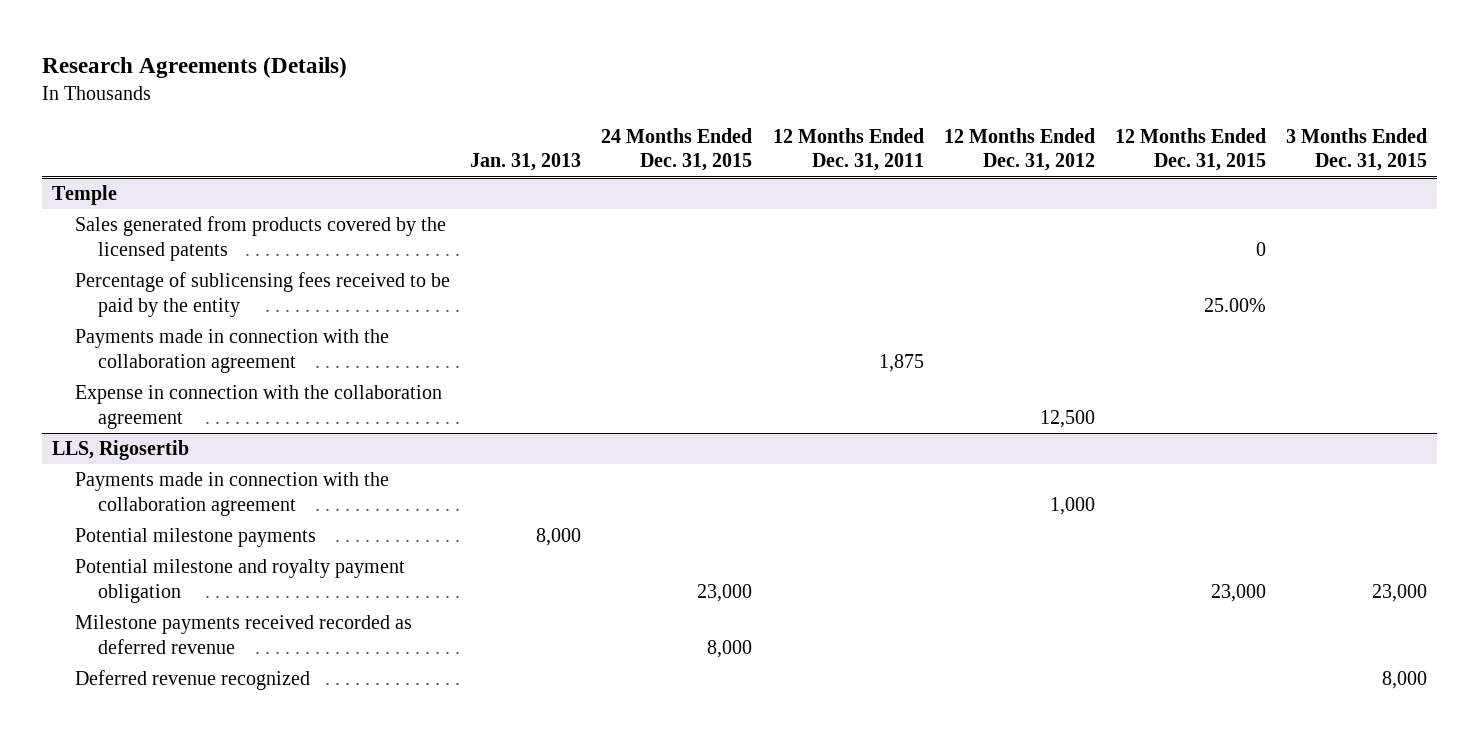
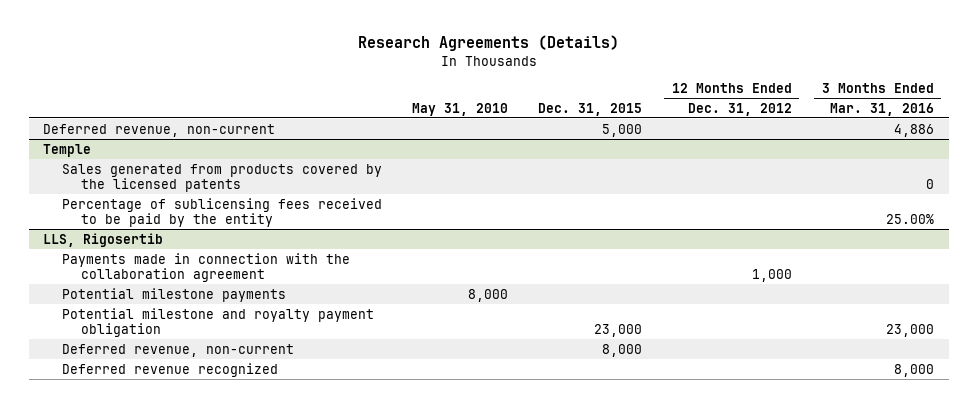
- | Jan. 31, 2013 | 24 Months Ended Dec. 31, 2015 | 12 Months Ended Dec. 31, 2011 | 12 Months Ended Dec. 31, 2012 | 12 Months Ended Dec. 31, 2015 | 3 Months Ended Dec. 31, 2015
+ | May 31, 2010 | Dec. 31, 2015 | 12 Months Ended Dec. 31, 2012 | 3 Months Ended Mar. 31, 2016
+ Deferred revenue, non-current | | 5,000 | | 4,886
@ Temple
- Payments made in connection with the collaboration agreement | | | 1,875 | | |
- Expense in connection with the collaboration agreement | | | | 12,500 | |
@ LLS, Rigosertib
- Milestone payments received recorded as deferred revenue | | 8,000 | | | |
+ Deferred revenue, non-current | | 8,000 | |

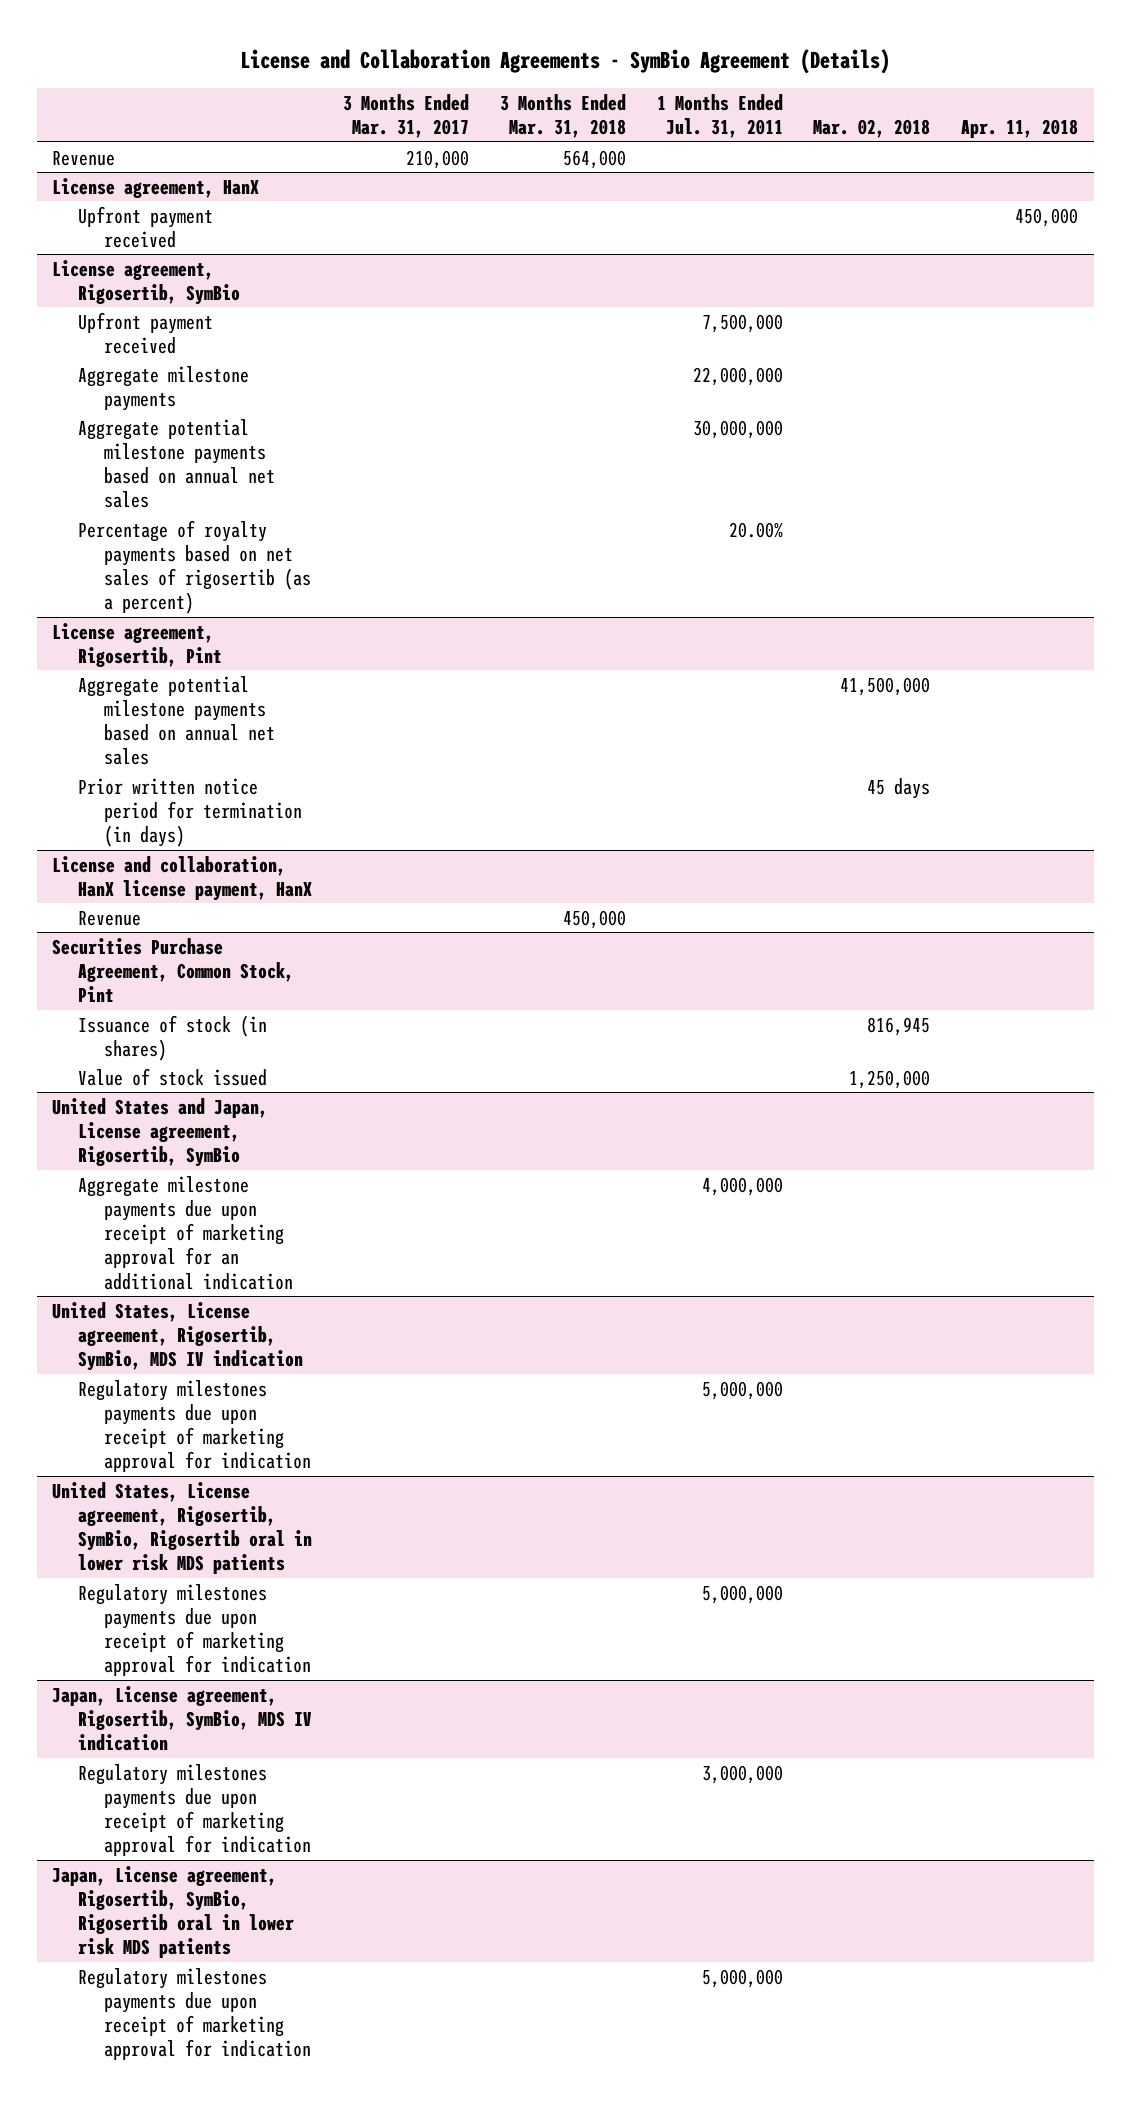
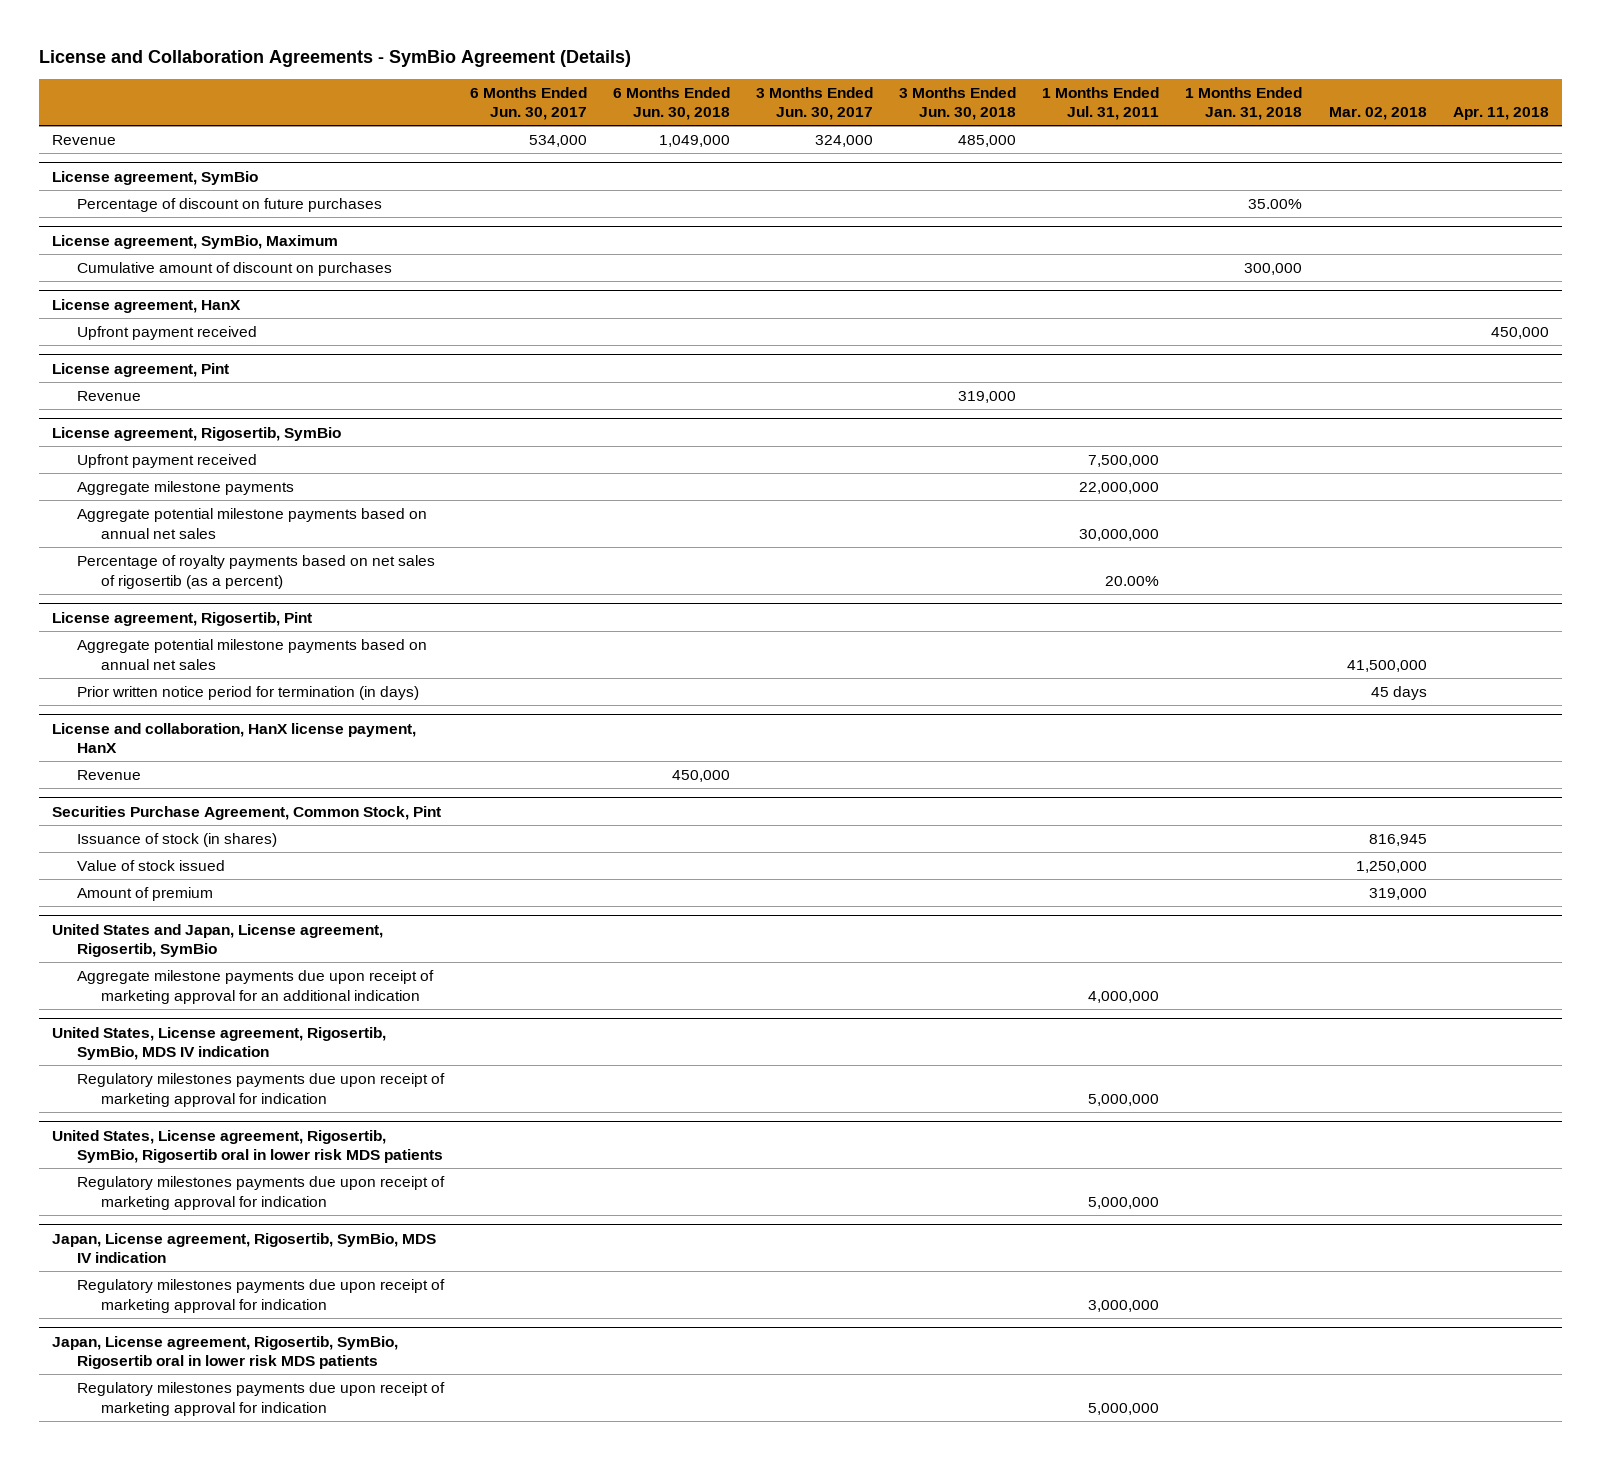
- | 3 Months Ended Mar. 31, 2017 | 3 Months Ended Mar. 31, 2018 | 1 Months Ended Jul. 31, 2011 | Mar. 02, 2018 | Apr. 11, 2018
+ | 6 Months Ended Jun. 30, 2017 | 6 Months Ended Jun. 30, 2018 | 3 Months Ended Jun. 30, 2017 | 3 Months Ended Jun. 30, 2018 | 1 Months Ended Jul. 31, 2011 | 1 Months Ended Jan. 31, 2018 | Mar. 02, 2018 | Apr. 11, 2018
+ License agreement, SymBio
+ Percentage of discount on future purchases | | | | | | 35.00% | |
+ License agreement, SymBio, Maximum
+ Cumulative amount of discount on purchases | | | | | | 300,000 | |
+ License agreement, Pint
+ Revenue | | | | 319,000 | | | |
@ Securities Purchase Agreement, Common Stock, Pint
+ Amount of premium | | | | | | | 319,000 |

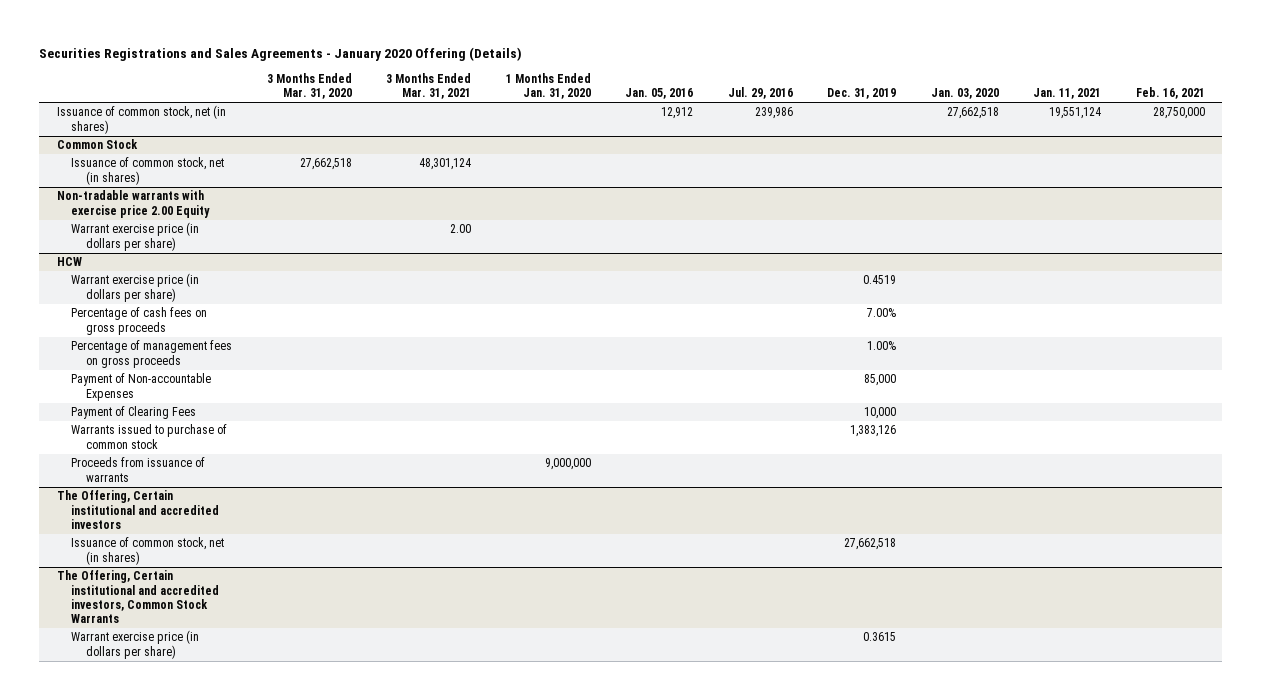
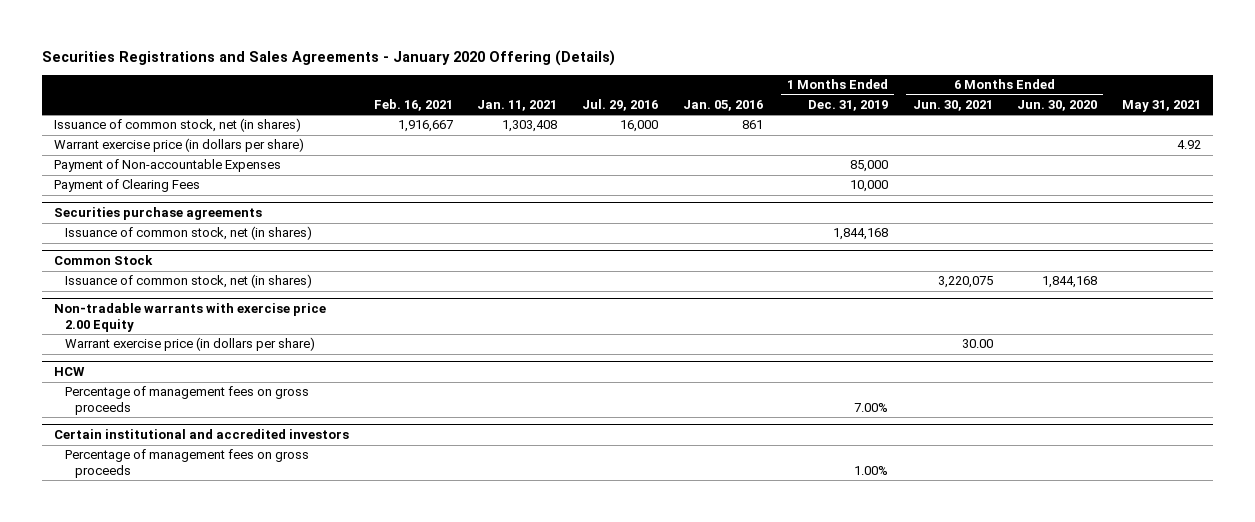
- | 3 Months Ended Mar. 31, 2020 | 3 Months Ended Mar. 31, 2021 | 1 Months Ended Jan. 31, 2020 | Jan. 05, 2016 | Jul. 29, 2016 | Dec. 31, 2019 | Jan. 03, 2020 | Jan. 11, 2021 | Feb. 16, 2021
+ | Feb. 16, 2021 | Jan. 11, 2021 | Jul. 29, 2016 | Jan. 05, 2016 | 1 Months Ended Dec. 31, 2019 | 6 Months Ended Jun. 30, 2021 | 6 Months Ended Jun. 30, 2020 | May 31, 2021
- Issuance of common stock, net (in shares) | | | | 12,912 | 239,986 | | 27,662,518 | 19,551,124 | 28,750,000
+ Issuance of common stock, net (in shares) | 1,916,667 | 1,303,408 | 16,000 | 861 | | | |
+ Warrant exercise price (in dollars per share) | | | | | | | | 4.92
+ Payment of Non-accountable Expenses | | | | | 85,000 | | |
+ Payment of Clearing Fees | | | | | 10,000 | | |
+ Securities purchase agreements
+ Issuance of common stock, net (in shares) | | | | | 1,844,168 | | |
@ HCW
- Warrant exercise price (in dollars per share) | | | | | | 0.4519 | | |
- Percentage of cash fees on gross proceeds | | | | | | 7.00% | | |
- Payment of Non-accountable Expenses | | | | | | 85,000 | | |
- Payment of Clearing Fees | | | | | | 10,000 | | |
- Warrants issued to purchase of common stock | | | | | | 1,383,126 | | |
- Proceeds from issuance of warrants | | | 9,000,000 | | | | | |
- The Offering, Certain institutional and accredited investors
- Issuance of common stock, net (in shares) | | | | | | 27,662,518 | | |
- The Offering, Certain institutional and accredited investors, Common Stock Warrants
- Warrant exercise price (in dollars per share) | | | | | | 0.3615 | | |
+ Certain institutional and accredited investors
+ Percentage of management fees on gross proceeds | | | | | 1.00% | | |

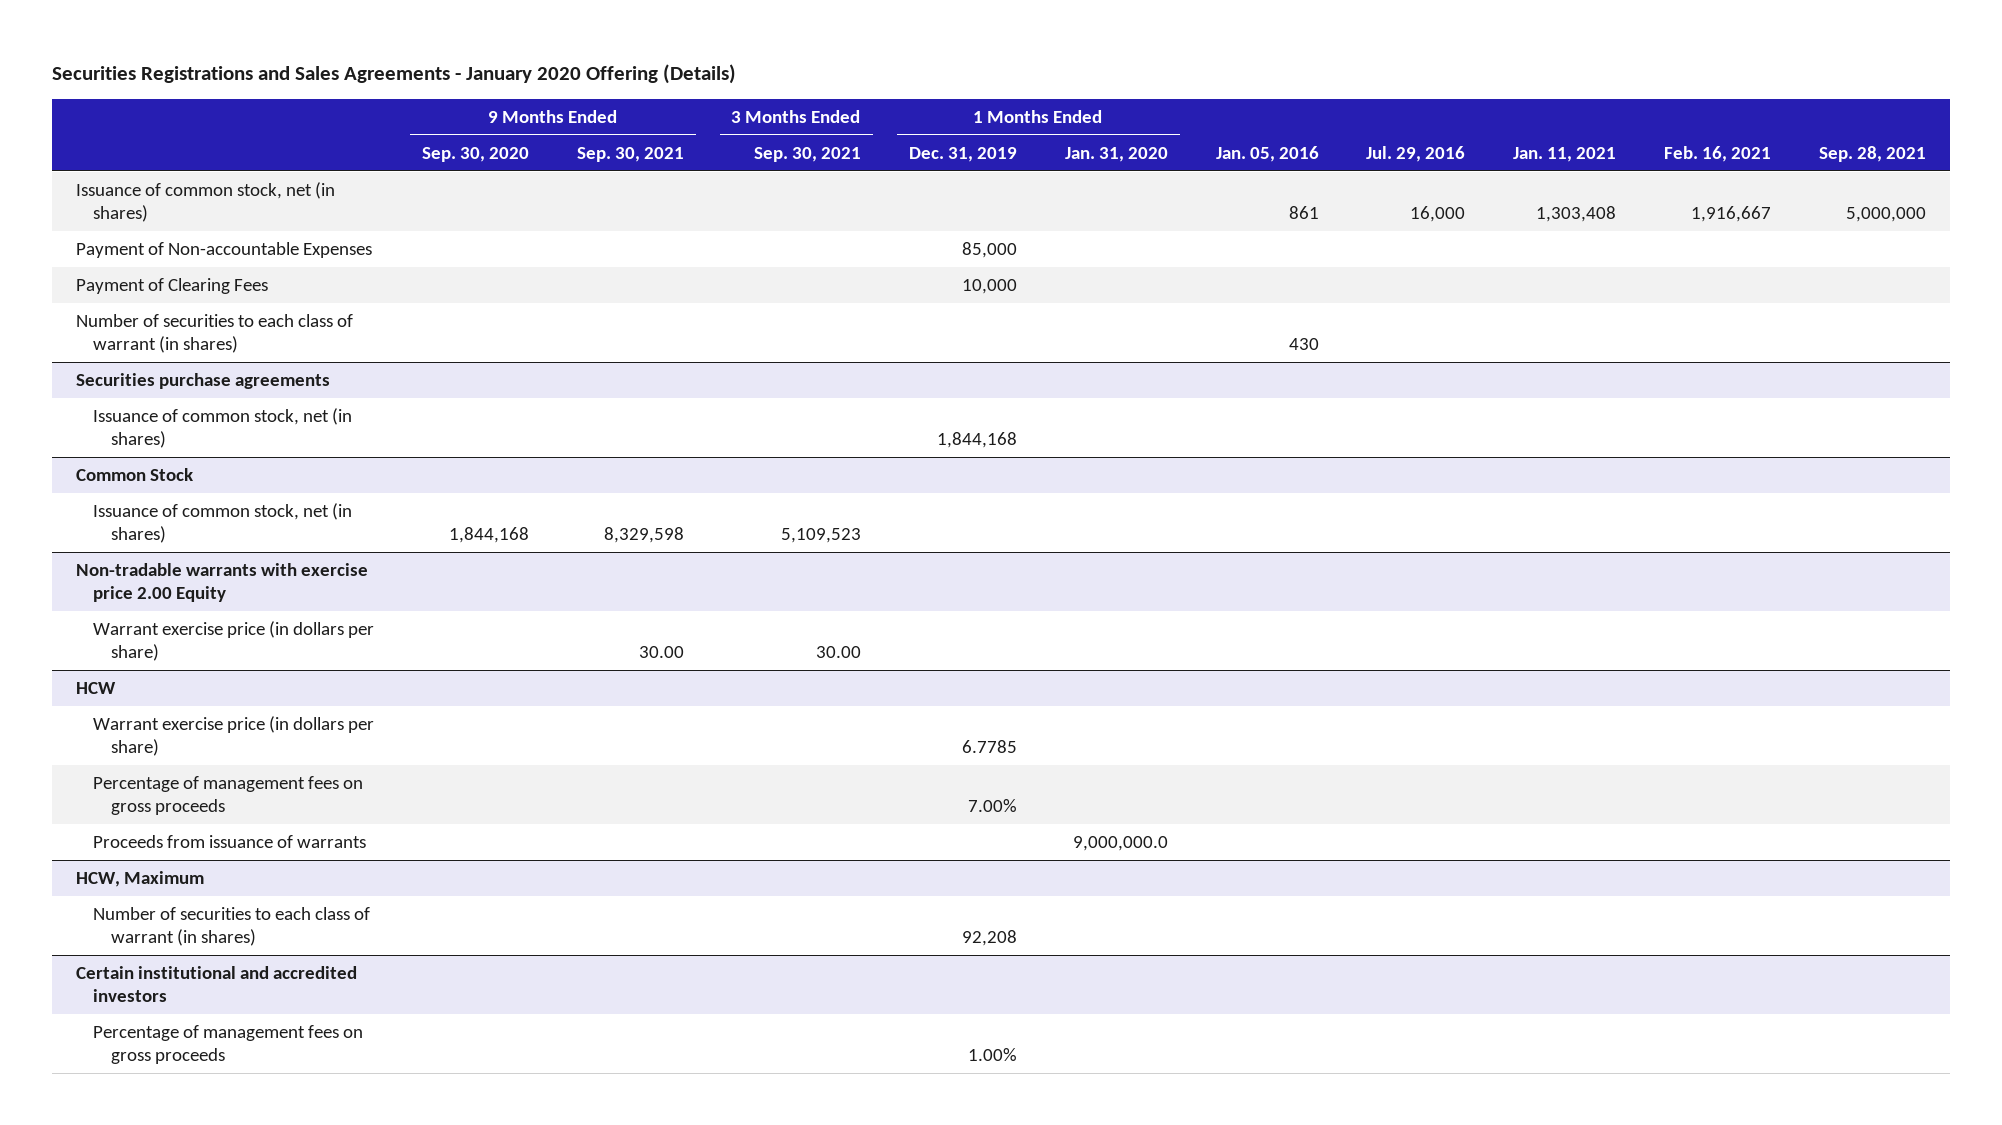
- | Feb. 16, 2021 | Jan. 11, 2021 | Jul. 29, 2016 | Jan. 05, 2016 | 1 Months Ended Dec. 31, 2019 | 6 Months Ended Jun. 30, 2021 | 6 Months Ended Jun. 30, 2020 | May 31, 2021
+ | 9 Months Ended Sep. 30, 2020 | 9 Months Ended Sep. 30, 2021 | 3 Months Ended Sep. 30, 2021 | 1 Months Ended Dec. 31, 2019 | 1 Months Ended Jan. 31, 2020 | Jan. 05, 2016 | Jul. 29, 2016 | Jan. 11, 2021 | Feb. 16, 2021 | Sep. 28, 2021
- Warrant exercise price (in dollars per share) | | | | | | | | 4.92
+ Number of securities to each class of warrant (in shares) | | | | | | 430 | | | |
@ HCW
+ Warrant exercise price (in dollars per share) | | | | 6.7785 | | | | | |
+ Proceeds from issuance of warrants | | | | | 9,000,000.0 | | | | |
+ HCW, Maximum
+ Number of securities to each class of warrant (in shares) | | | | 92,208 | | | | | |

